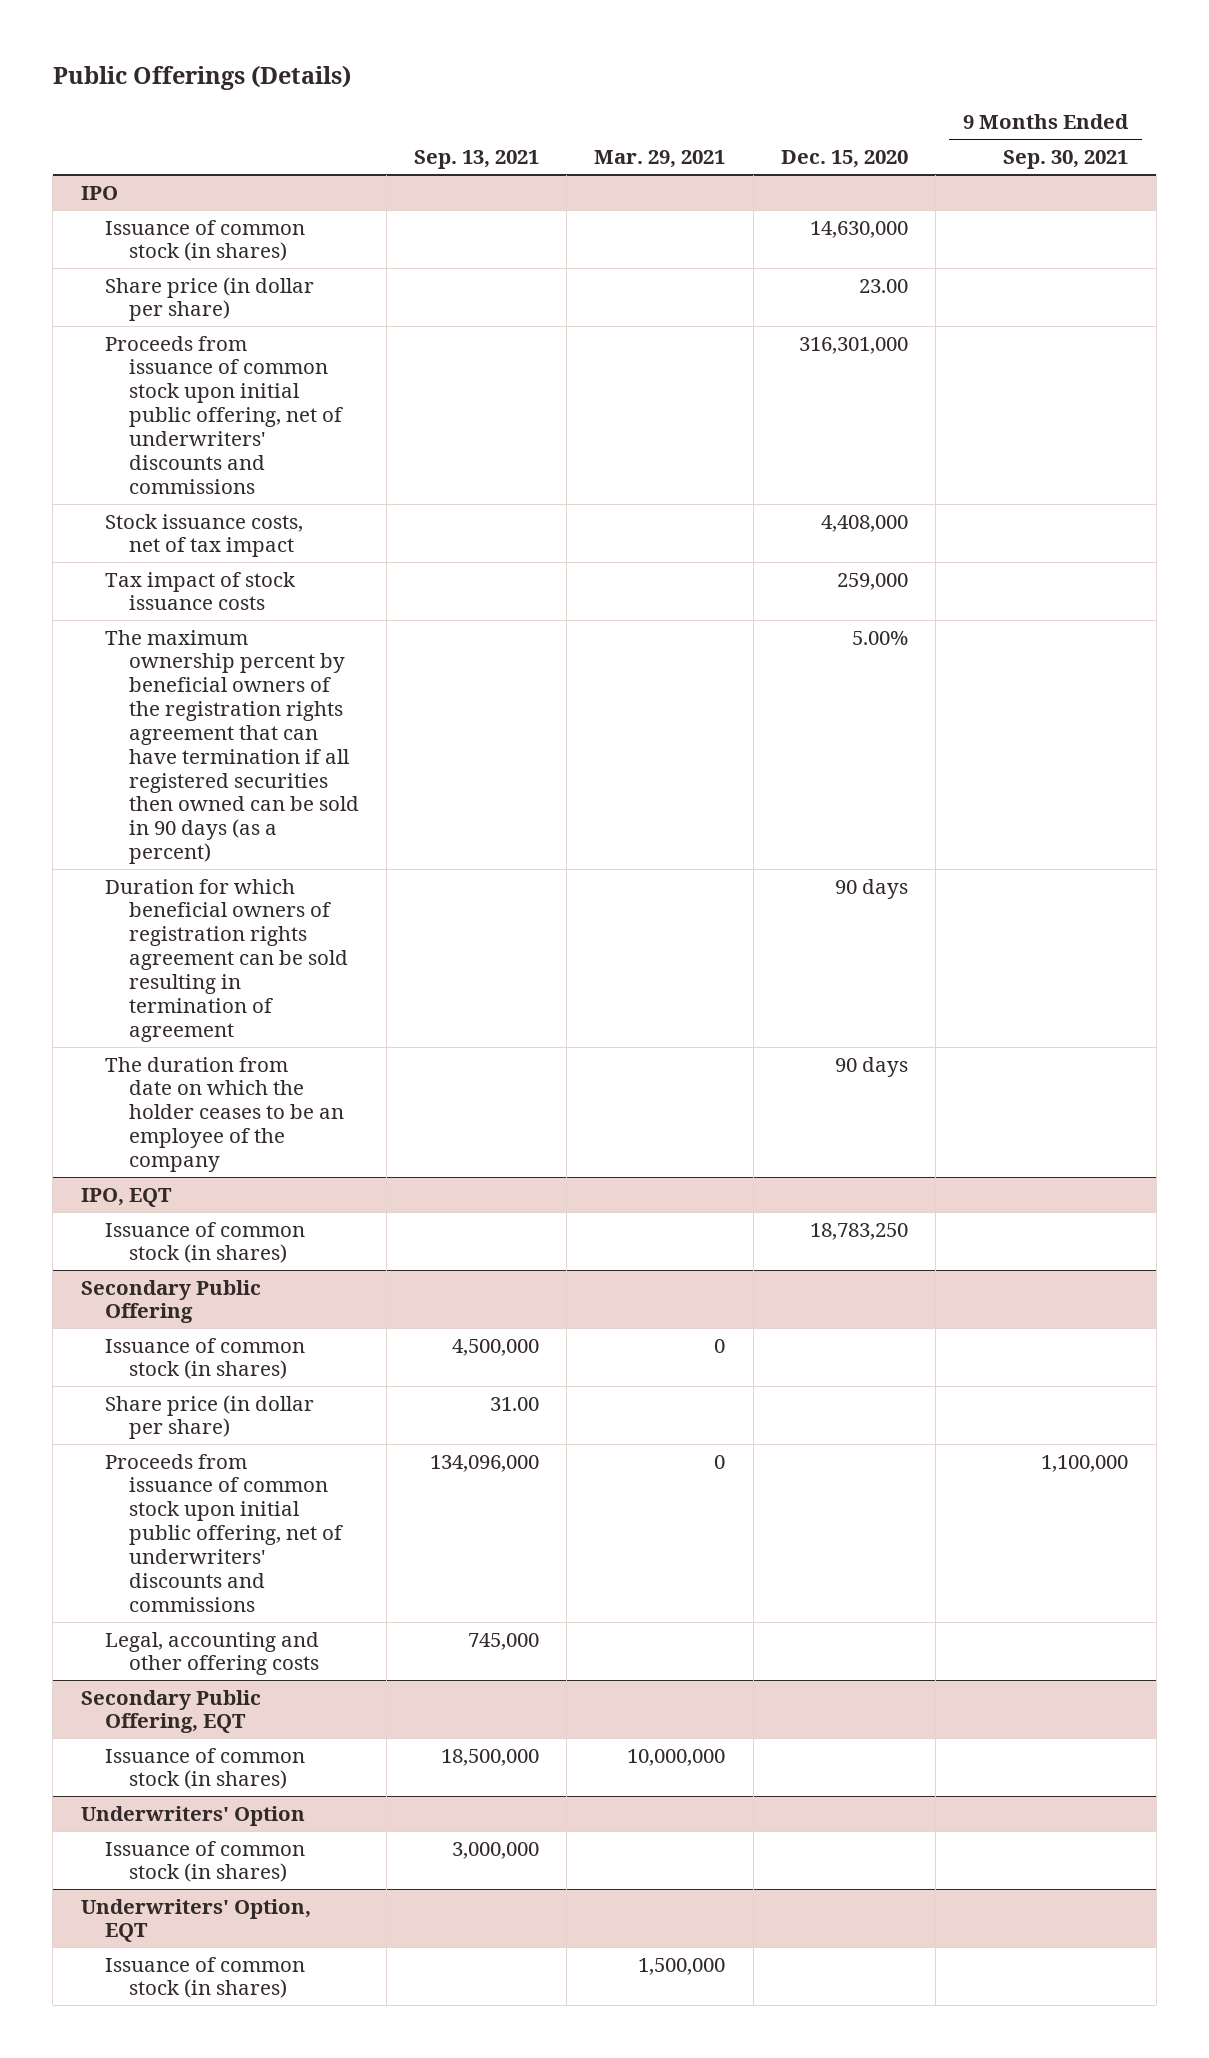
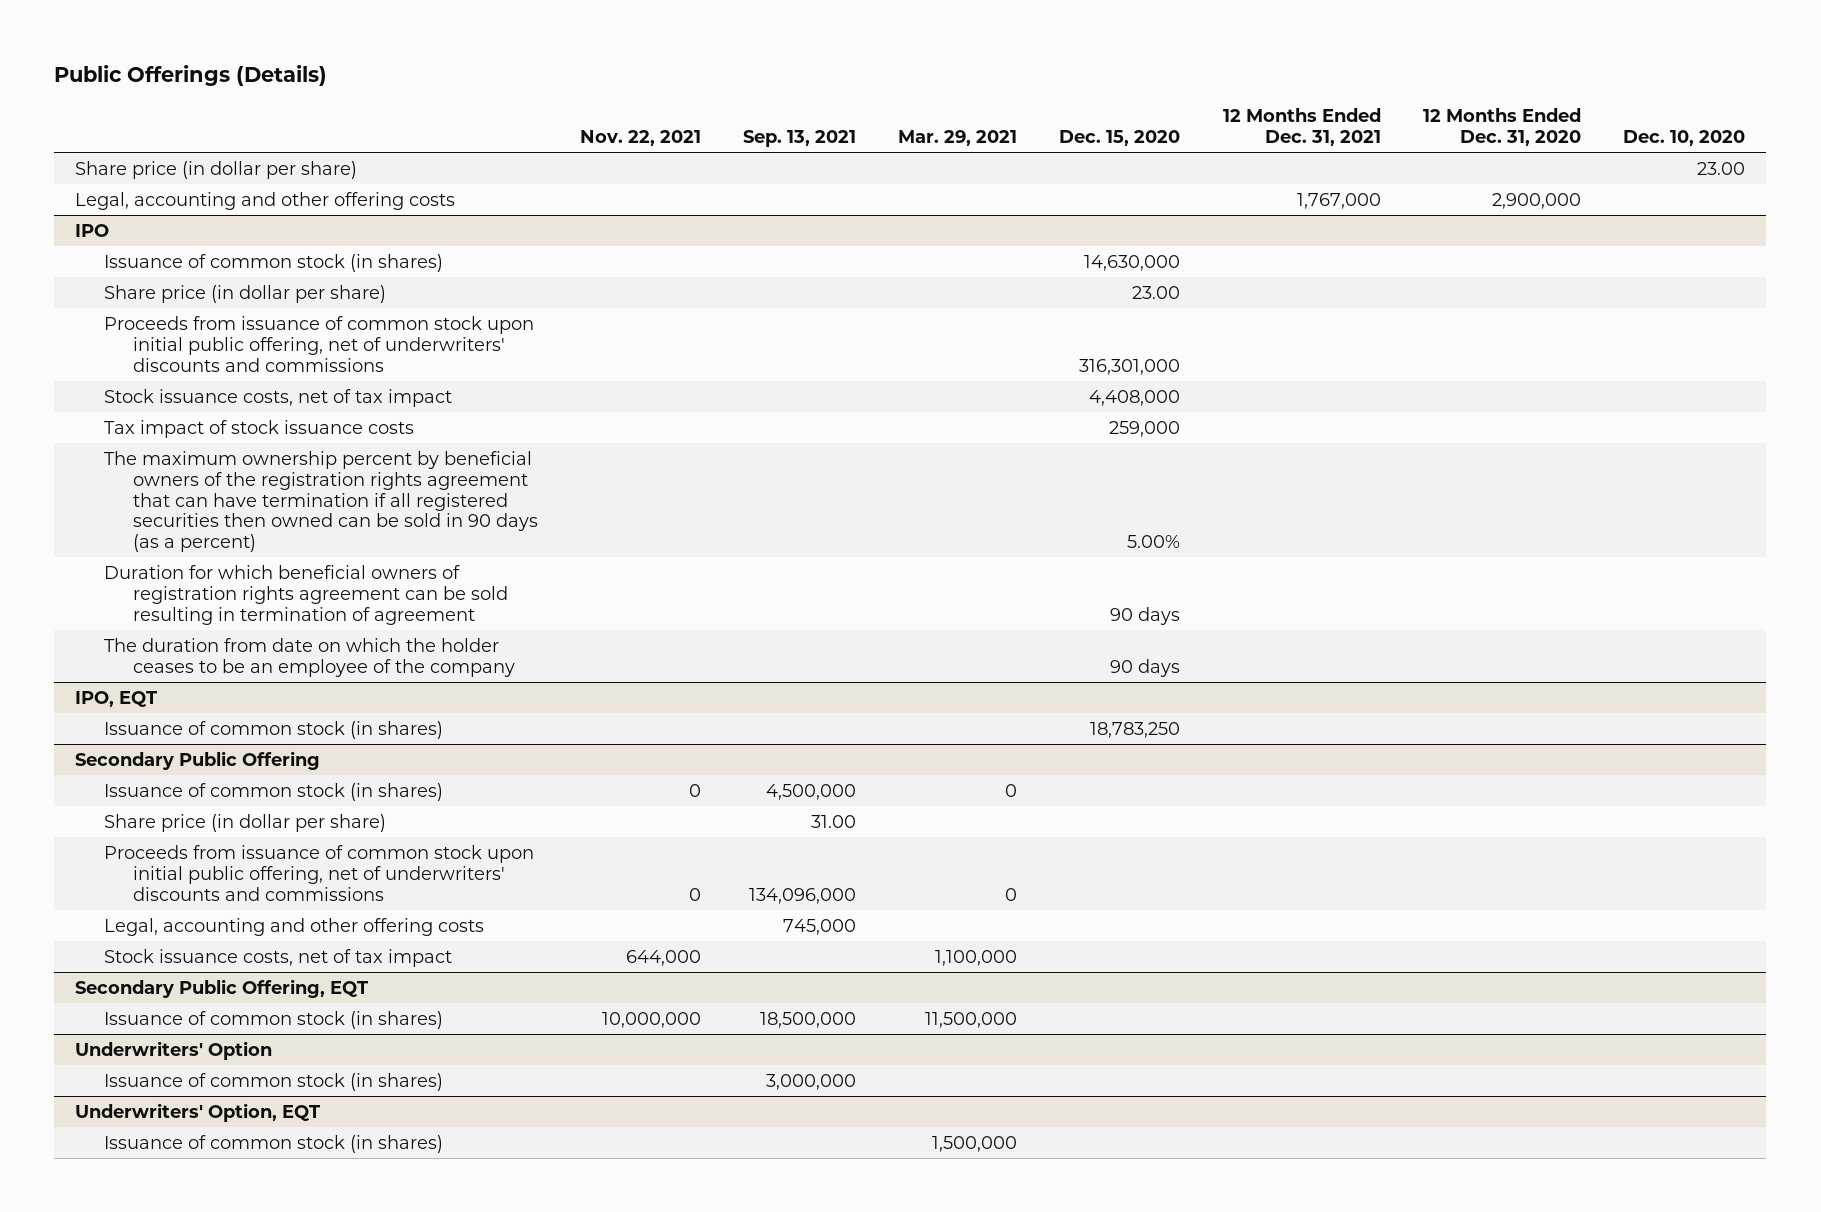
- | Sep. 13, 2021 | Mar. 29, 2021 | Dec. 15, 2020 | 9 Months Ended Sep. 30, 2021
+ | Nov. 22, 2021 | Sep. 13, 2021 | Mar. 29, 2021 | Dec. 15, 2020 | 12 Months Ended Dec. 31, 2021 | 12 Months Ended Dec. 31, 2020 | Dec. 10, 2020
+ Share price (in dollar per share) | | | | | | | 23.00
+ Legal, accounting and other offering costs | | | | | 1,767,000 | 2,900,000 |
@ Secondary Public Offering
+ Stock issuance costs, net of tax impact | 644,000 | | 1,100,000 | | | |
@ Secondary Public Offering, EQT
- Issuance of common stock (in shares) | 18,500,000 | 10,000,000 | |
+ Issuance of common stock (in shares) | 10,000,000 | 18,500,000 | 11,500,000 | | | |

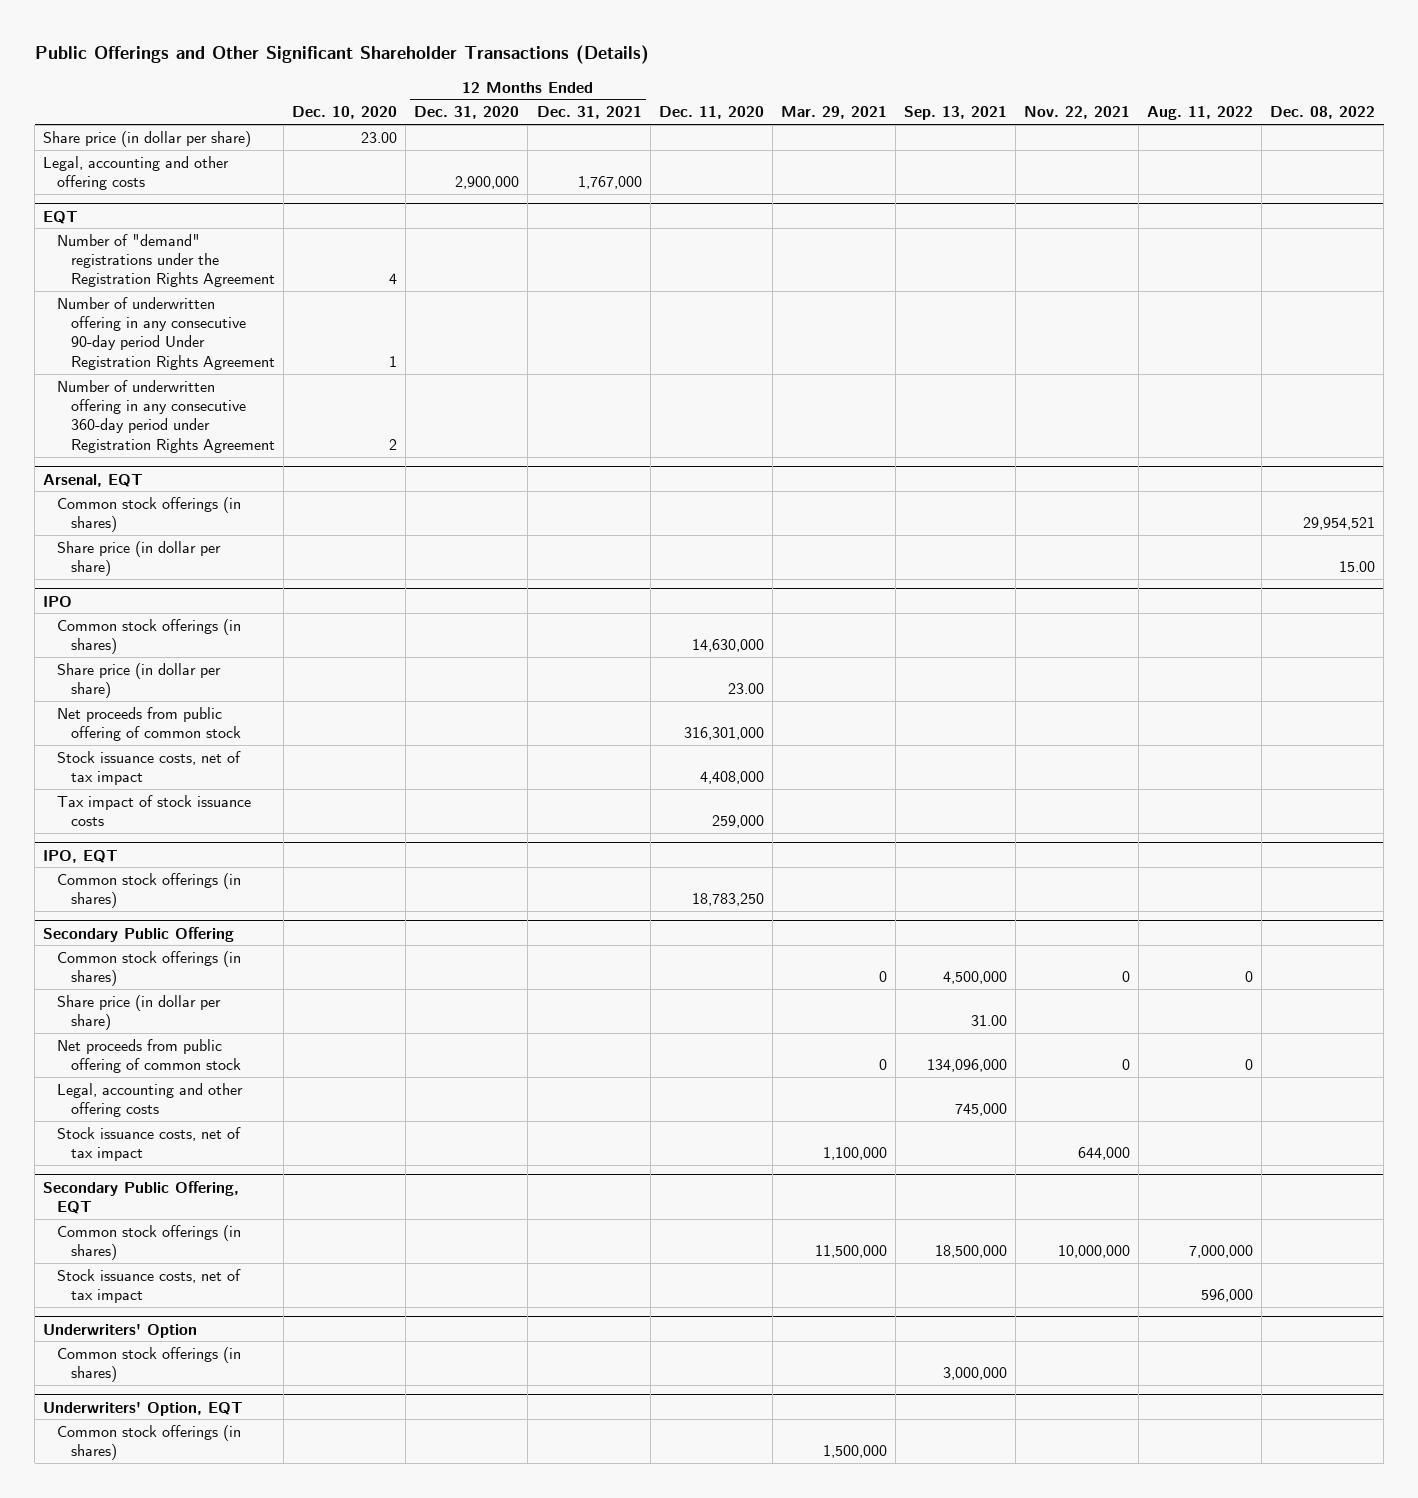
- Public Offerings (Details)
+ Public Offerings and Other Significant Shareholder Transactions (Details)
- | Nov. 22, 2021 | Sep. 13, 2021 | Mar. 29, 2021 | Dec. 15, 2020 | 12 Months Ended Dec. 31, 2021 | 12 Months Ended Dec. 31, 2020 | Dec. 10, 2020
+ | Dec. 10, 2020 | 12 Months Ended Dec. 31, 2020 | 12 Months Ended Dec. 31, 2021 | Dec. 11, 2020 | Mar. 29, 2021 | Sep. 13, 2021 | Nov. 22, 2021 | Aug. 11, 2022 | Dec. 08, 2022
+ EQT
+ Number of "demand" registrations under the Registration Rights Agreement | 4 | | | | | | | |
+ Number of underwritten offering in any consecutive 90-day period Under Registration Rights Agreement | 1 | | | | | | | |
+ Number of underwritten offering in any consecutive 360-day period under Registration Rights Agreement | 2 | | | | | | | |
+ Arsenal, EQT
+ Common stock offerings (in shares) | | | | | | | | | 29,954,521
+ Share price (in dollar per share) | | | | | | | | | 15.00
@ IPO
- Issuance of common stock (in shares) | | | | 14,630,000 | | |
+ Common stock offerings (in shares) | | | | 14,630,000 | | | | |
- Proceeds from issuance of common stock upon initial public offering, net of underwriters' discounts and commissions | | | | 316,301,000 | | |
+ Net proceeds from public offering of common stock | | | | 316,301,000 | | | | |
- The maximum ownership percent by beneficial owners of the registration rights agreement that can have termination if all registered securities then owned can be sold in 90 days (as a percent) | | | | 5.00% | | |
- Duration for which beneficial owners of registration rights agreement can be sold resulting in termination of agreement | | | | 90 days | | |
- The duration from date on which the holder ceases to be an employee of the company | | | | 90 days | | |
@ IPO, EQT
- Issuance of common stock (in shares) | | | | 18,783,250 | | |
+ Common stock offerings (in shares) | | | | 18,783,250 | | | | |
@ Secondary Public Offering
- Issuance of common stock (in shares) | 0 | 4,500,000 | 0 | | | |
+ Common stock offerings (in shares) | | | | | 0 | 4,500,000 | 0 | 0 |
- Proceeds from issuance of common stock upon initial public offering, net of underwriters' discounts and commissions | 0 | 134,096,000 | 0 | | | |
+ Net proceeds from public offering of common stock | | | | | 0 | 134,096,000 | 0 | 0 |
@ Secondary Public Offering, EQT
- Issuance of common stock (in shares) | 10,000,000 | 18,500,000 | 11,500,000 | | | |
+ Common stock offerings (in shares) | | | | | 11,500,000 | 18,500,000 | 10,000,000 | 7,000,000 |
+ Stock issuance costs, net of tax impact | | | | | | | | 596,000 |
@ Underwriters' Option
- Issuance of common stock (in shares) | | 3,000,000 | | | | |
+ Common stock offerings (in shares) | | | | | | 3,000,000 | | |
@ Underwriters' Option, EQT
- Issuance of common stock (in shares) | | | 1,500,000 | | | |
+ Common stock offerings (in shares) | | | | | 1,500,000 | | | |

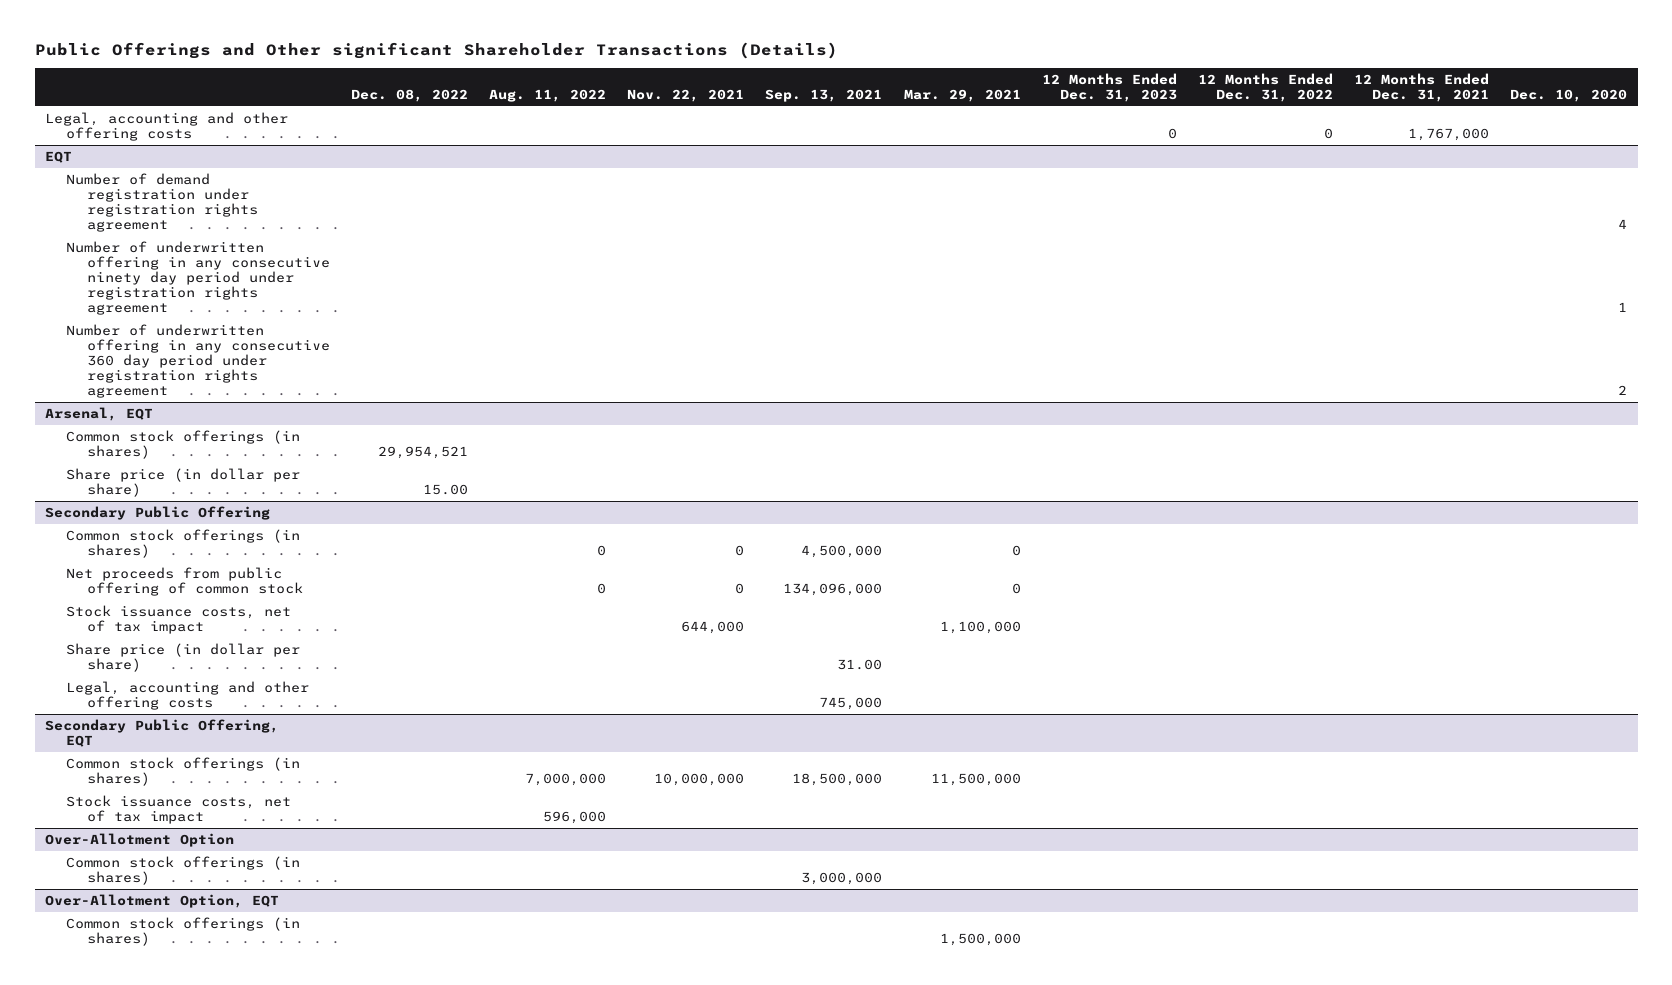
- Public Offerings and Other Significant Shareholder Transactions (Details)
+ Public Offerings and Other significant Shareholder Transactions (Details)
- | Dec. 10, 2020 | 12 Months Ended Dec. 31, 2020 | 12 Months Ended Dec. 31, 2021 | Dec. 11, 2020 | Mar. 29, 2021 | Sep. 13, 2021 | Nov. 22, 2021 | Aug. 11, 2022 | Dec. 08, 2022
+ | Dec. 08, 2022 | Aug. 11, 2022 | Nov. 22, 2021 | Sep. 13, 2021 | Mar. 29, 2021 | 12 Months Ended Dec. 31, 2023 | 12 Months Ended Dec. 31, 2022 | 12 Months Ended Dec. 31, 2021 | Dec. 10, 2020
- Share price (in dollar per share) | 23.00 | | | | | | | |
@ EQT
- Number of "demand" registrations under the Registration Rights Agreement | 4 | | | | | | | |
- Number of underwritten offering in any consecutive 90-day period Under Registration Rights Agreement | 1 | | | | | | | |
- Number of underwritten offering in any consecutive 360-day period under Registration Rights Agreement | 2 | | | | | | | |
+ Number of demand registration under registration rights agreement | | | | | | | | | 4
+ Number of underwritten offering in any consecutive ninety day period under registration rights agreement | | | | | | | | | 1
+ Number of underwritten offering in any consecutive 360 day period under registration rights agreement | | | | | | | | | 2
- IPO
- Common stock offerings (in shares) | | | | 14,630,000 | | | | |
- Share price (in dollar per share) | | | | 23.00 | | | | |
- Net proceeds from public offering of common stock | | | | 316,301,000 | | | | |
- Stock issuance costs, net of tax impact | | | | 4,408,000 | | | | |
- Tax impact of stock issuance costs | | | | 259,000 | | | | |
- IPO, EQT
- Common stock offerings (in shares) | | | | 18,783,250 | | | | |
@ Secondary Public Offering
moved down: Share price (in dollar per share) | | | | 31.00 | | | | |
moved down: Legal, accounting and other offering costs | | | | 745,000 | | | | |
- Underwriters' Option
+ Over-Allotment Option
- Underwriters' Option, EQT
+ Over-Allotment Option, EQT

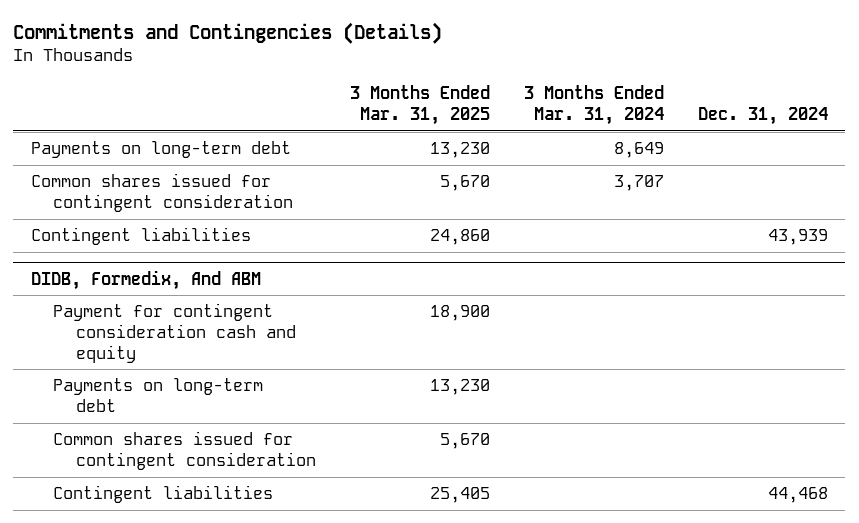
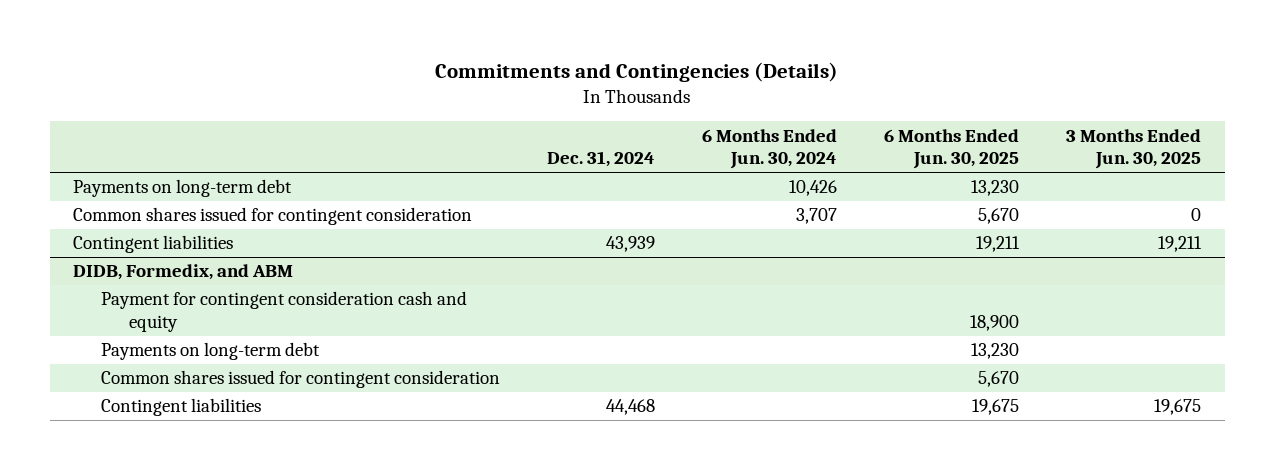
- | 3 Months Ended Mar. 31, 2025 | 3 Months Ended Mar. 31, 2024 | Dec. 31, 2024
+ | Dec. 31, 2024 | 6 Months Ended Jun. 30, 2024 | 6 Months Ended Jun. 30, 2025 | 3 Months Ended Jun. 30, 2025
- DIDB, Formedix, And ABM
+ DIDB, Formedix, and ABM

